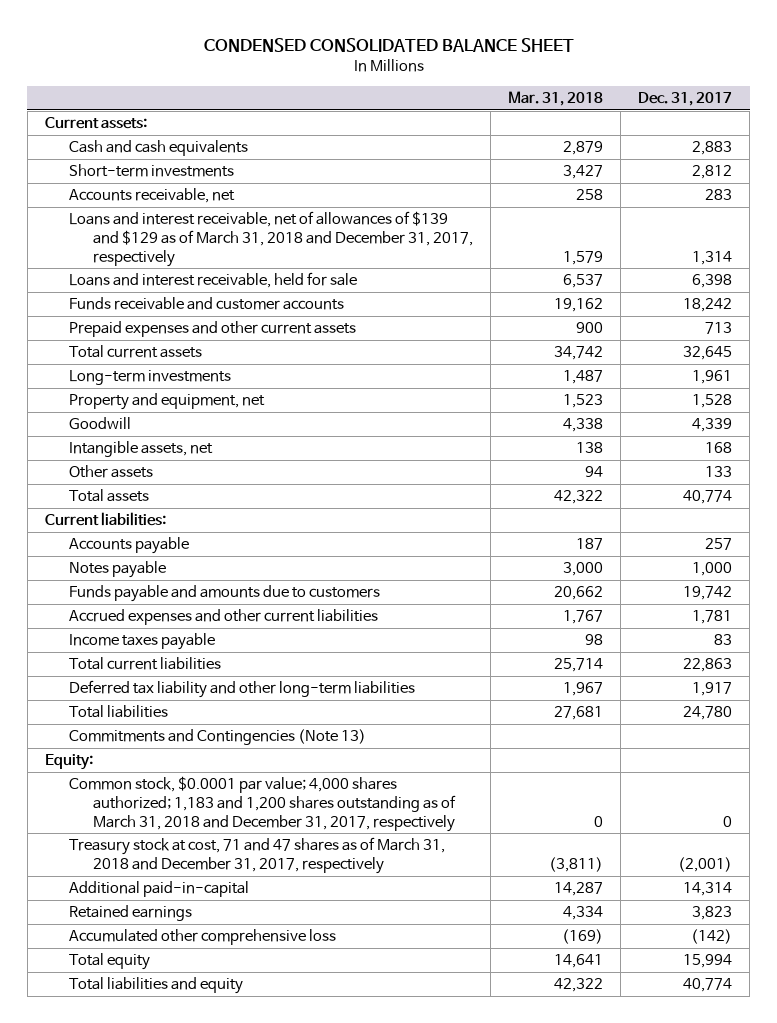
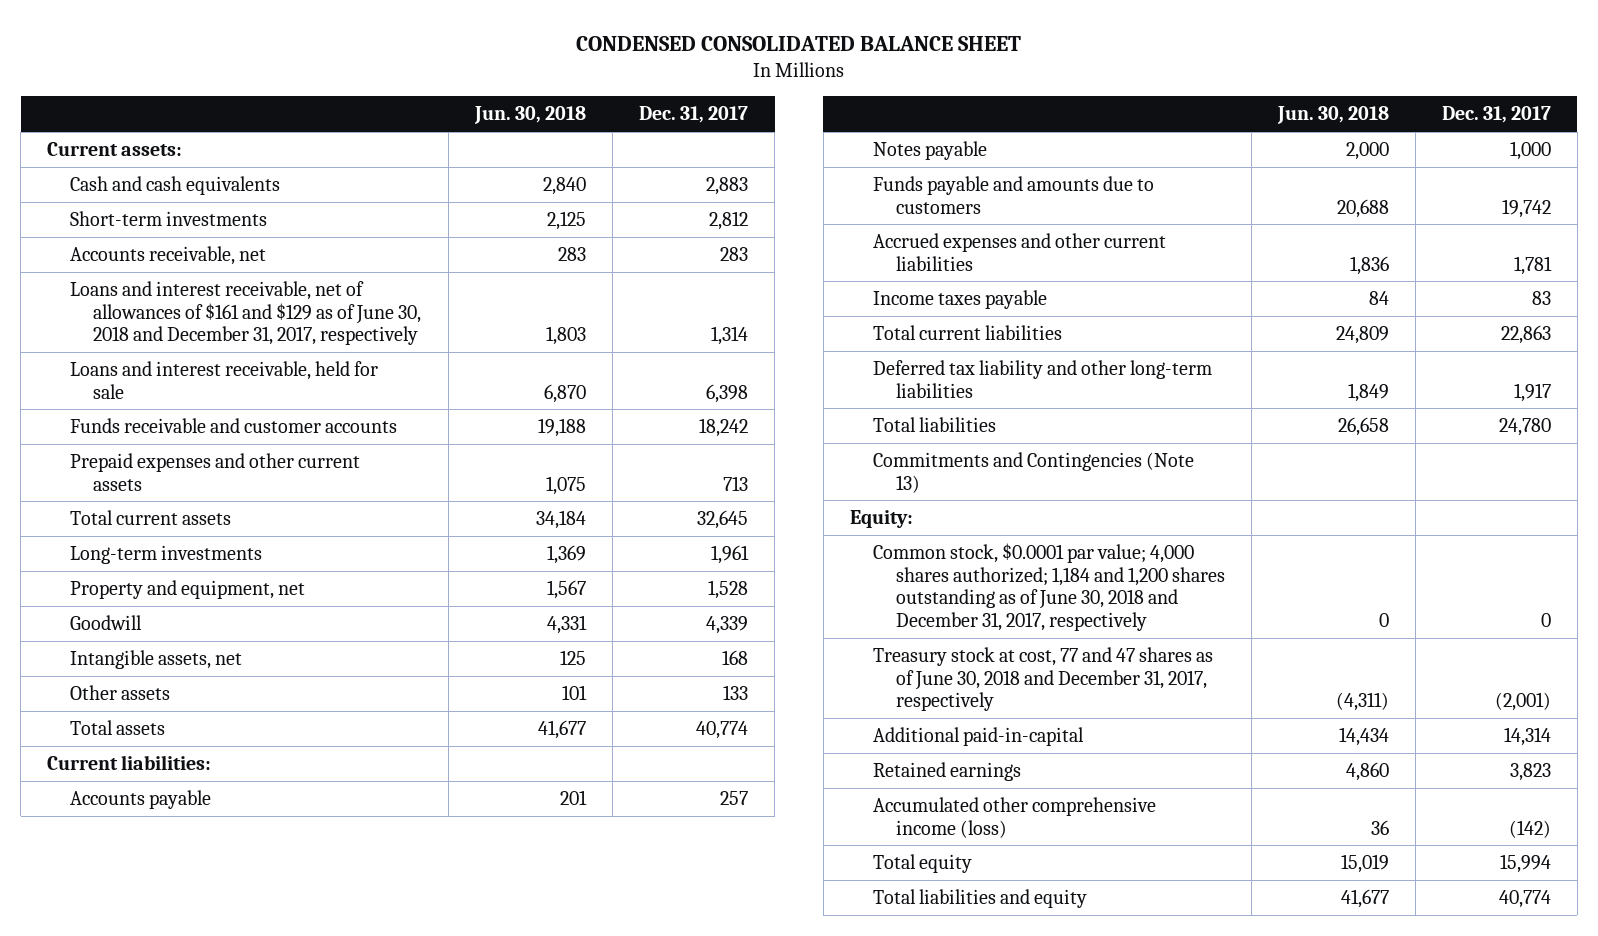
- | Mar. 31, 2018 | Dec. 31, 2017
+ | Jun. 30, 2018 | Dec. 31, 2017
- Loans and interest receivable, net of allowances of $139 and $129 as of March 31, 2018 and December 31, 2017, respectively | 1,579 | 1,314
+ Loans and interest receivable, net of allowances of $161 and $129 as of June 30, 2018 and December 31, 2017, respectively | 1,803 | 1,314
- Common stock, $0.0001 par value; 4,000 shares authorized; 1,183 and 1,200 shares outstanding as of March 31, 2018 and December 31, 2017, respectively | 0 | 0
- Treasury stock at cost, 71 and 47 shares as of March 31, 2018 and December 31, 2017, respectively | (3,811) | (2,001)
+ Common stock, $0.0001 par value; 4,000 shares authorized; 1,184 and 1,200 shares outstanding as of June 30, 2018 and December 31, 2017, respectively | 0 | 0
+ Treasury stock at cost, 77 and 47 shares as of June 30, 2018 and December 31, 2017, respectively | (4,311) | (2,001)
- Accumulated other comprehensive loss | (169) | (142)
+ Accumulated other comprehensive income (loss) | 36 | (142)

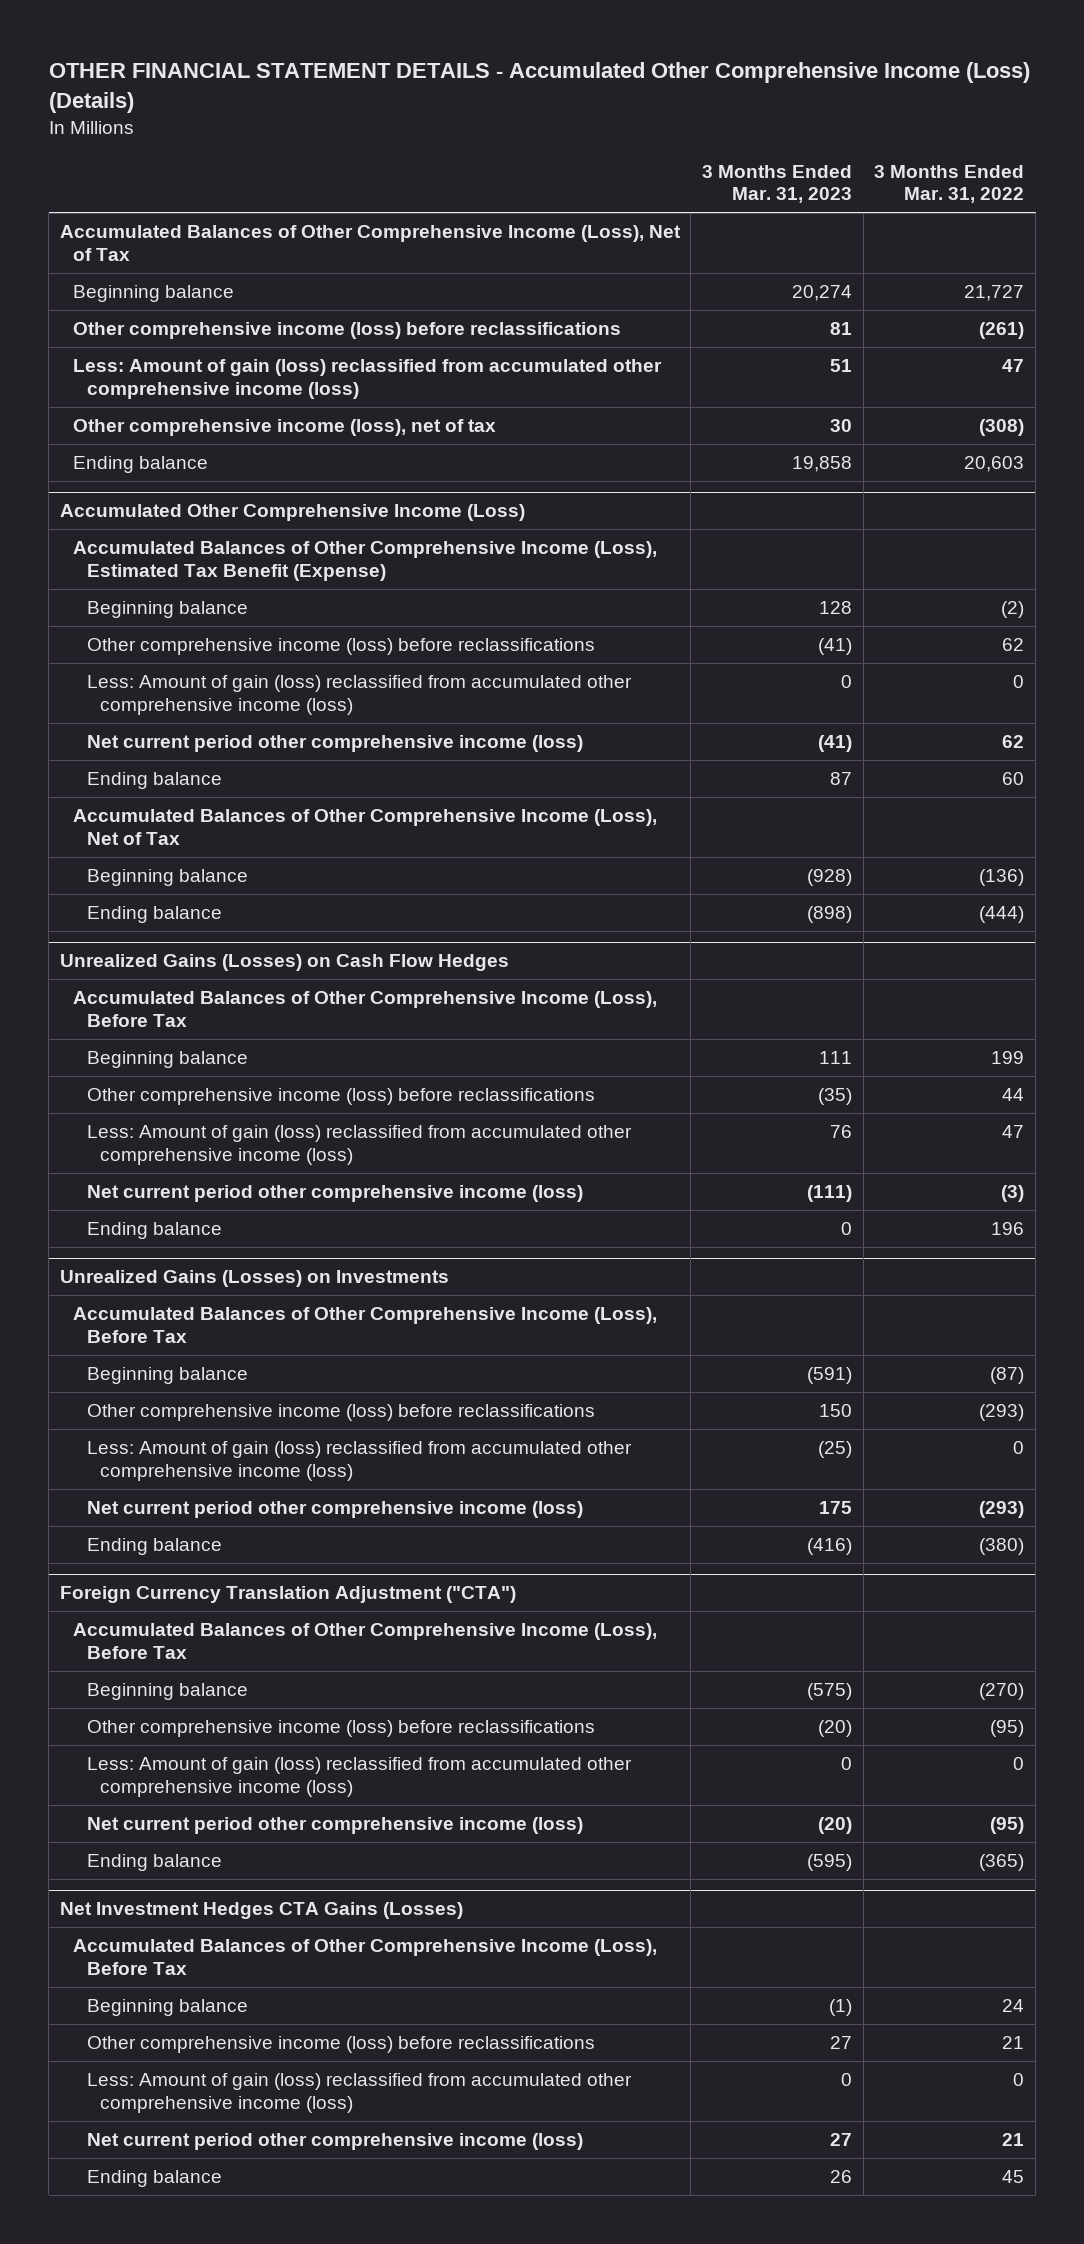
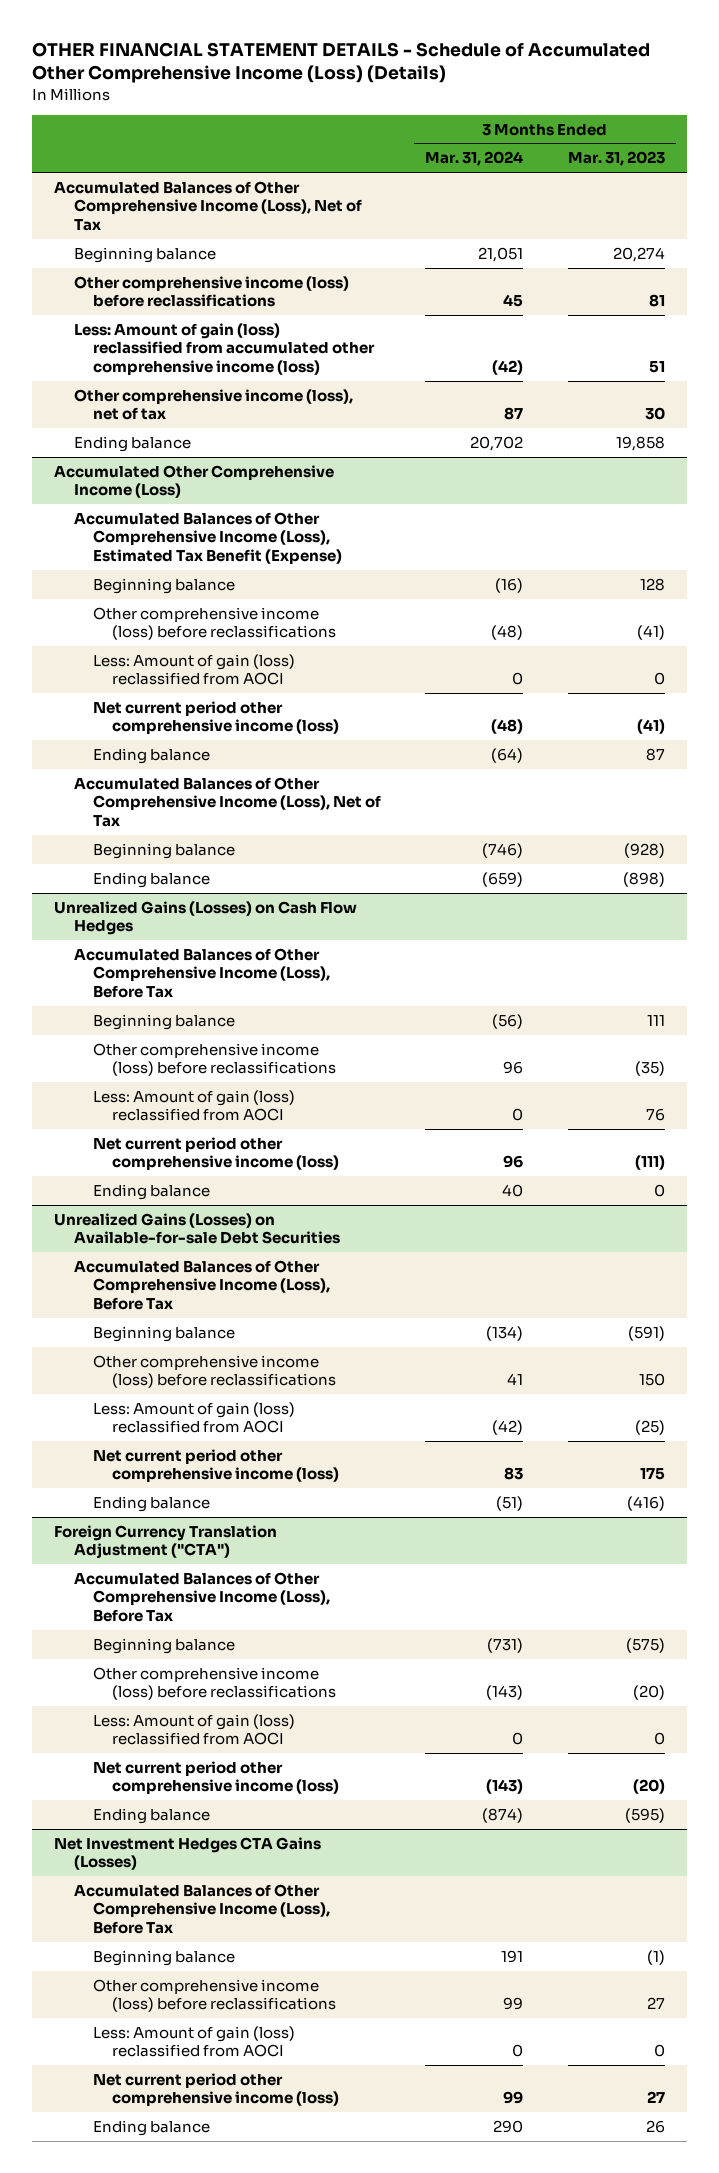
- OTHER FINANCIAL STATEMENT DETAILS - Accumulated Other Comprehensive Income (Loss) (Details)
+ OTHER FINANCIAL STATEMENT DETAILS - Schedule of Accumulated Other Comprehensive Income (Loss) (Details)
- | 3 Months Ended Mar. 31, 2023 | 3 Months Ended Mar. 31, 2022
+ | 3 Months Ended Mar. 31, 2024 | 3 Months Ended Mar. 31, 2023
@ Accumulated Other Comprehensive Income (Loss)
- Less: Amount of gain (loss) reclassified from accumulated other comprehensive income (loss) | 0 | 0
+ Less: Amount of gain (loss) reclassified from AOCI | 0 | 0
@ Unrealized Gains (Losses) on Cash Flow Hedges
- Less: Amount of gain (loss) reclassified from accumulated other comprehensive income (loss) | 76 | 47
+ Less: Amount of gain (loss) reclassified from AOCI | 0 | 76
- Unrealized Gains (Losses) on Investments
+ Unrealized Gains (Losses) on Available-for-sale Debt Securities
- Less: Amount of gain (loss) reclassified from accumulated other comprehensive income (loss) | (25) | 0
+ Less: Amount of gain (loss) reclassified from AOCI | (42) | (25)
@ Foreign Currency Translation Adjustment ("CTA")
- Less: Amount of gain (loss) reclassified from accumulated other comprehensive income (loss) | 0 | 0
+ Less: Amount of gain (loss) reclassified from AOCI | 0 | 0
@ Net Investment Hedges CTA Gains (Losses)
- Less: Amount of gain (loss) reclassified from accumulated other comprehensive income (loss) | 0 | 0
+ Less: Amount of gain (loss) reclassified from AOCI | 0 | 0

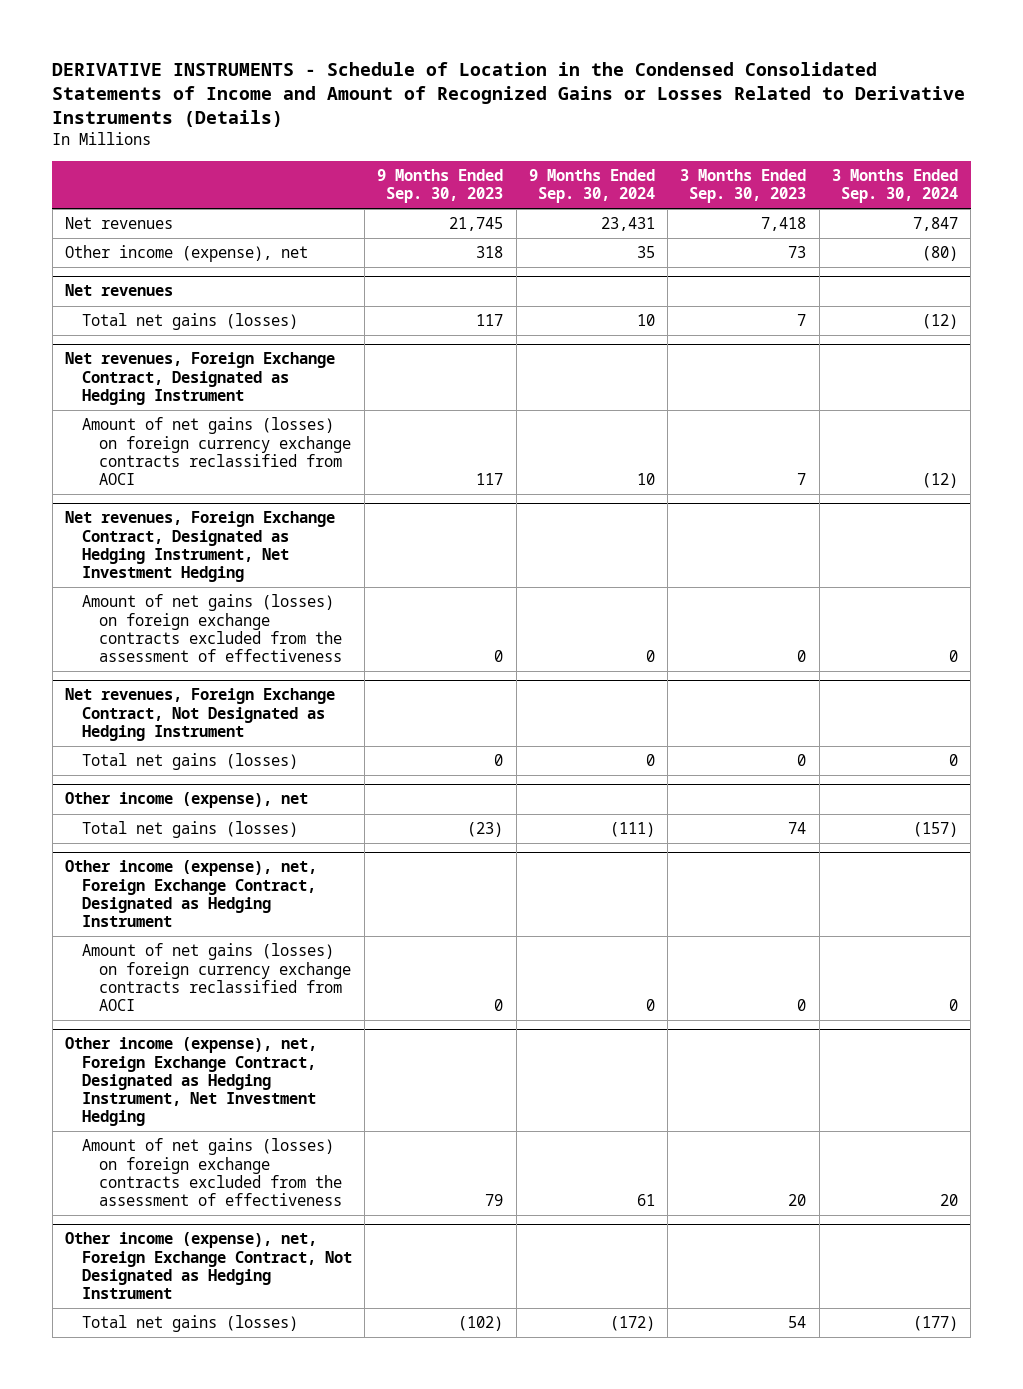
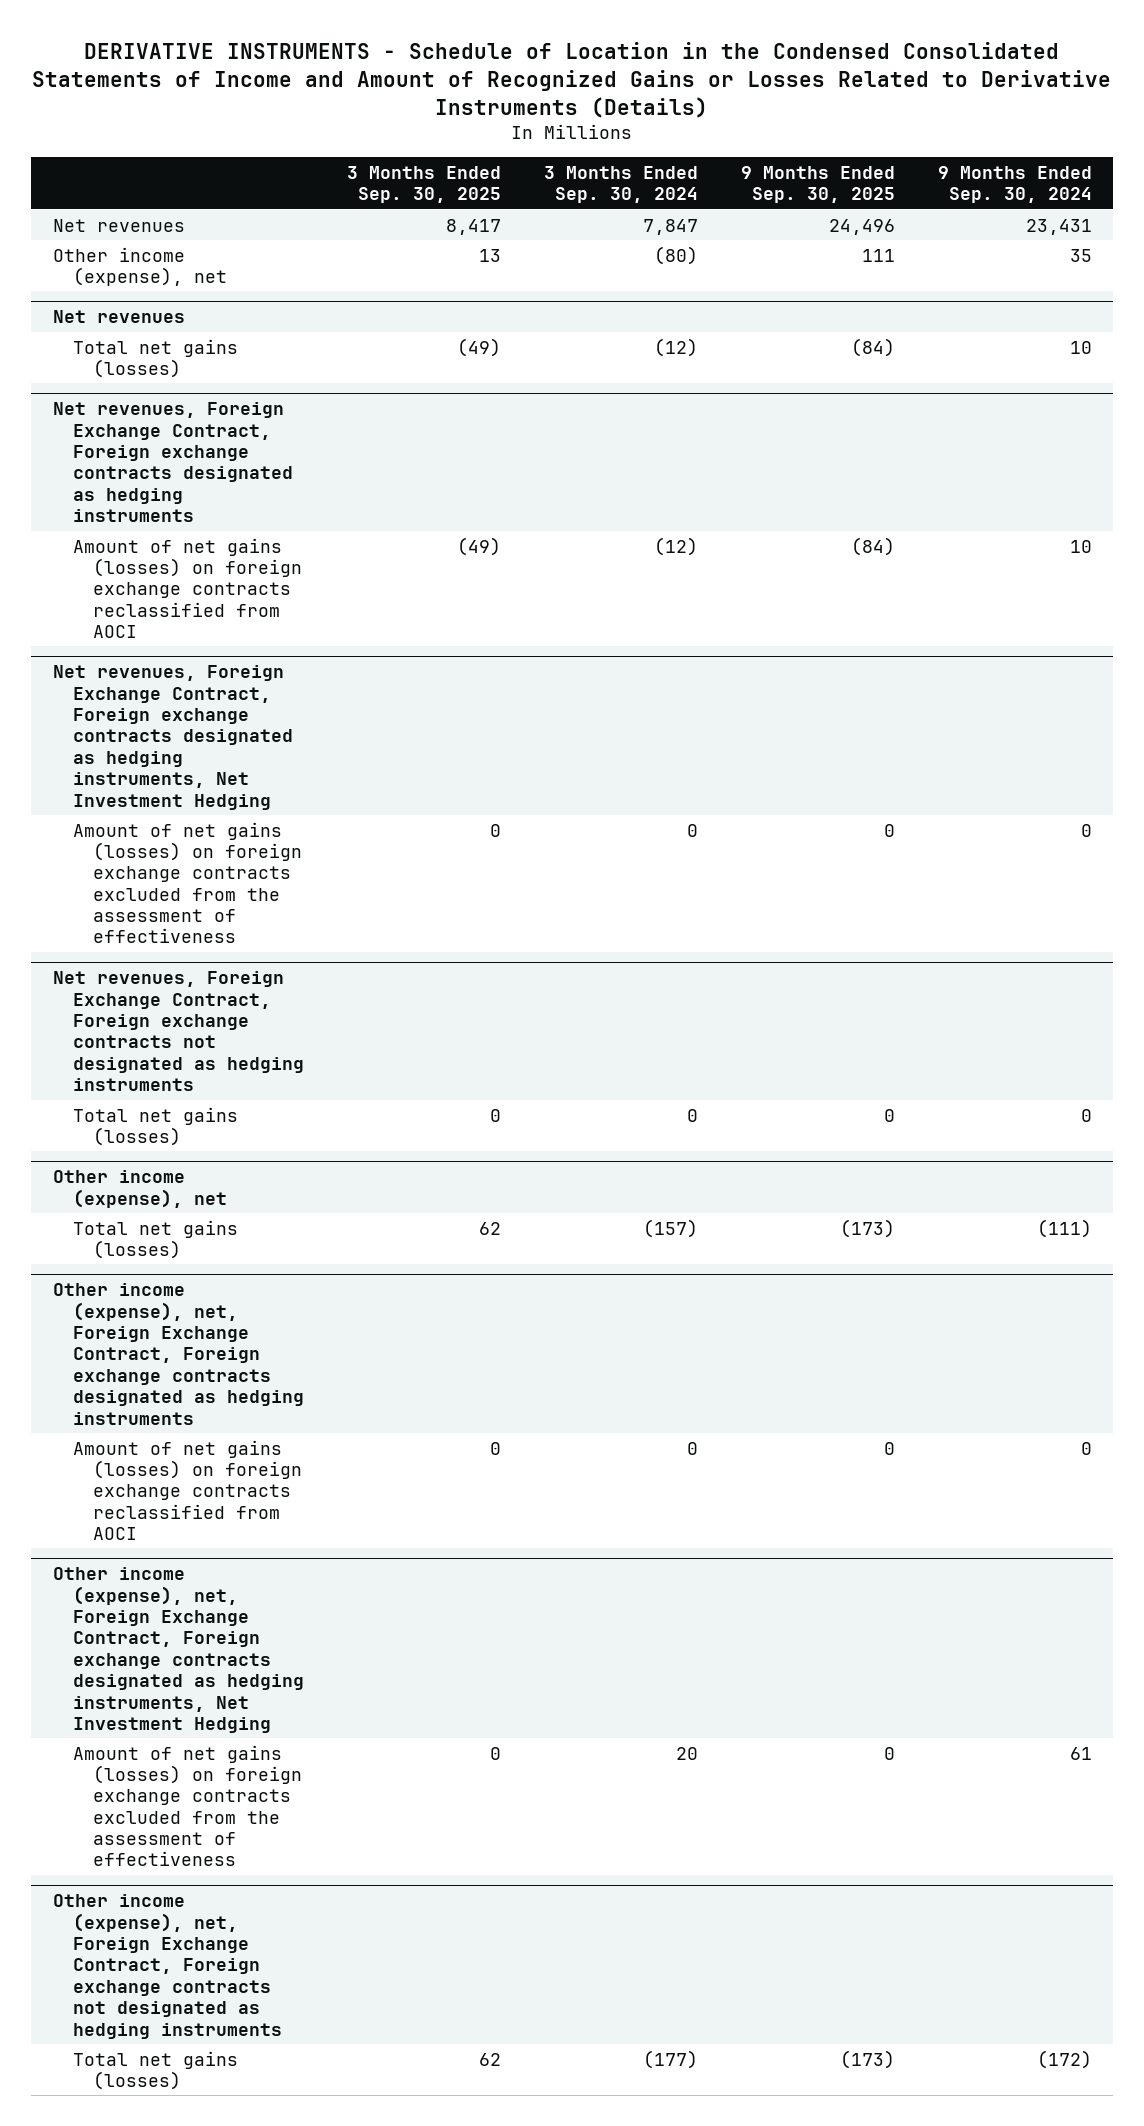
- | 9 Months Ended Sep. 30, 2023 | 9 Months Ended Sep. 30, 2024 | 3 Months Ended Sep. 30, 2023 | 3 Months Ended Sep. 30, 2024
+ | 3 Months Ended Sep. 30, 2025 | 3 Months Ended Sep. 30, 2024 | 9 Months Ended Sep. 30, 2025 | 9 Months Ended Sep. 30, 2024
- Net revenues, Foreign Exchange Contract, Designated as Hedging Instrument
- Amount of net gains (losses) on foreign currency exchange contracts reclassified from AOCI | 117 | 10 | 7 | (12)
- Net revenues, Foreign Exchange Contract, Designated as Hedging Instrument, Net Investment Hedging
+ Net revenues, Foreign Exchange Contract, Foreign exchange contracts designated as hedging instruments
+ Amount of net gains (losses) on foreign exchange contracts reclassified from AOCI | (49) | (12) | (84) | 10
+ Net revenues, Foreign Exchange Contract, Foreign exchange contracts designated as hedging instruments, Net Investment Hedging
- Net revenues, Foreign Exchange Contract, Not Designated as Hedging Instrument
+ Net revenues, Foreign Exchange Contract, Foreign exchange contracts not designated as hedging instruments
- Other income (expense), net, Foreign Exchange Contract, Designated as Hedging Instrument
- Amount of net gains (losses) on foreign currency exchange contracts reclassified from AOCI | 0 | 0 | 0 | 0
- Other income (expense), net, Foreign Exchange Contract, Designated as Hedging Instrument, Net Investment Hedging
+ Other income (expense), net, Foreign Exchange Contract, Foreign exchange contracts designated as hedging instruments
+ Amount of net gains (losses) on foreign exchange contracts reclassified from AOCI | 0 | 0 | 0 | 0
+ Other income (expense), net, Foreign Exchange Contract, Foreign exchange contracts designated as hedging instruments, Net Investment Hedging
- Other income (expense), net, Foreign Exchange Contract, Not Designated as Hedging Instrument
+ Other income (expense), net, Foreign Exchange Contract, Foreign exchange contracts not designated as hedging instruments

